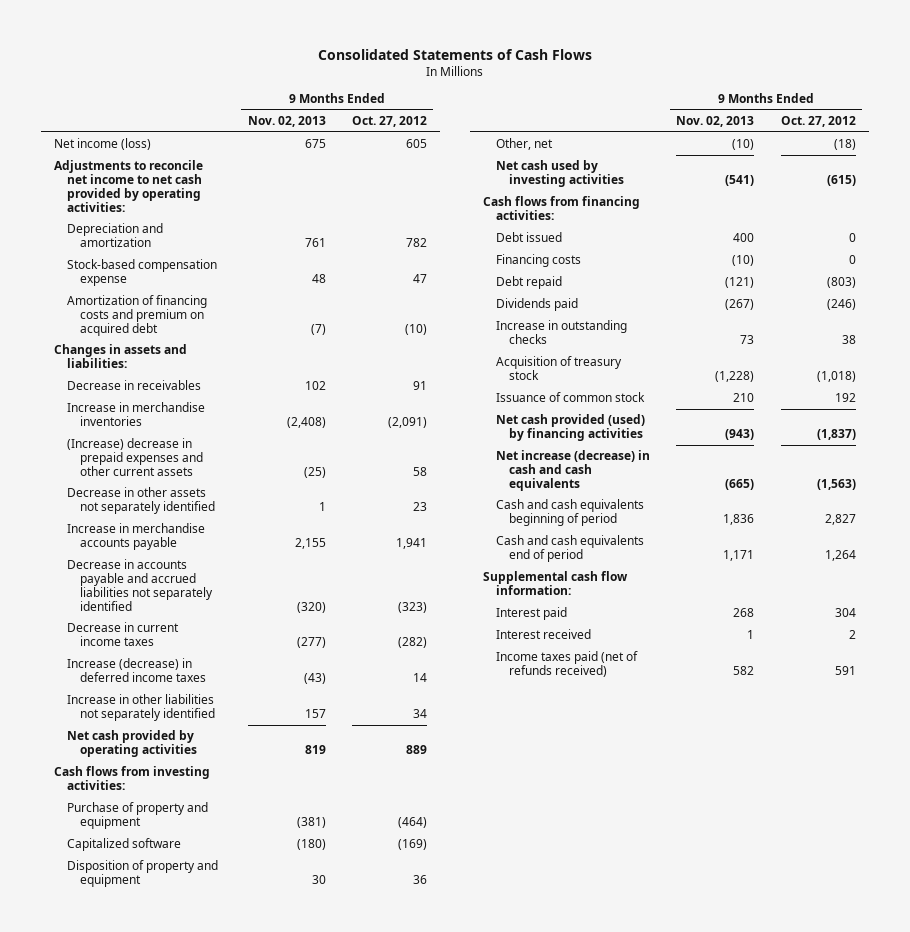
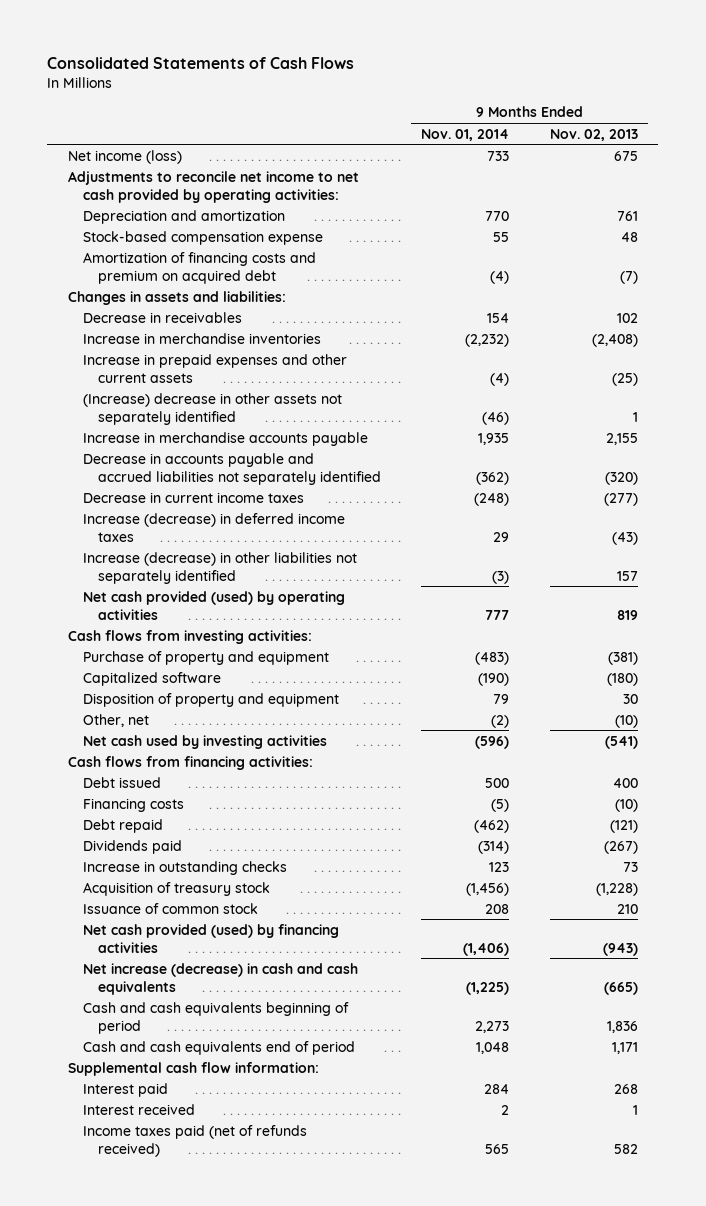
- | 9 Months Ended Nov. 02, 2013 | 9 Months Ended Oct. 27, 2012
+ | 9 Months Ended Nov. 01, 2014 | 9 Months Ended Nov. 02, 2013
- (Increase) decrease in prepaid expenses and other current assets | (25) | 58
- Decrease in other assets not separately identified | 1 | 23
+ Increase in prepaid expenses and other current assets | (4) | (25)
+ (Increase) decrease in other assets not separately identified | (46) | 1
- Increase in other liabilities not separately identified | 157 | 34
- Net cash provided by operating activities | 819 | 889
+ Increase (decrease) in other liabilities not separately identified | (3) | 157
+ Net cash provided (used) by operating activities | 777 | 819

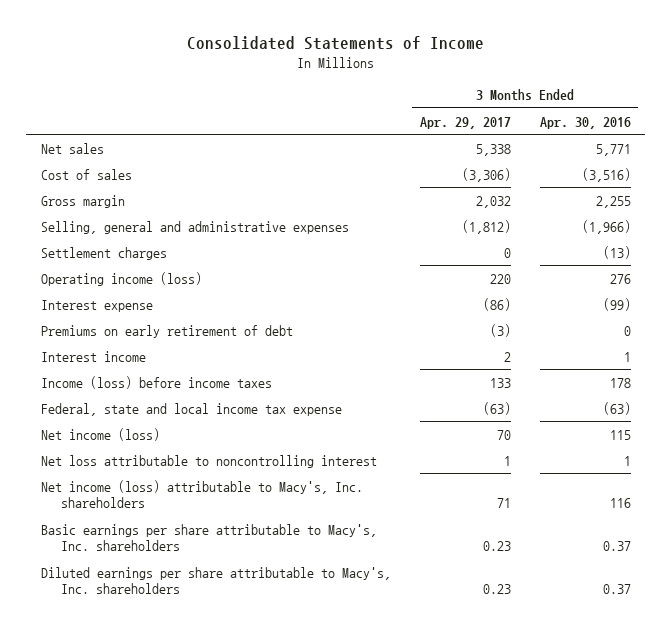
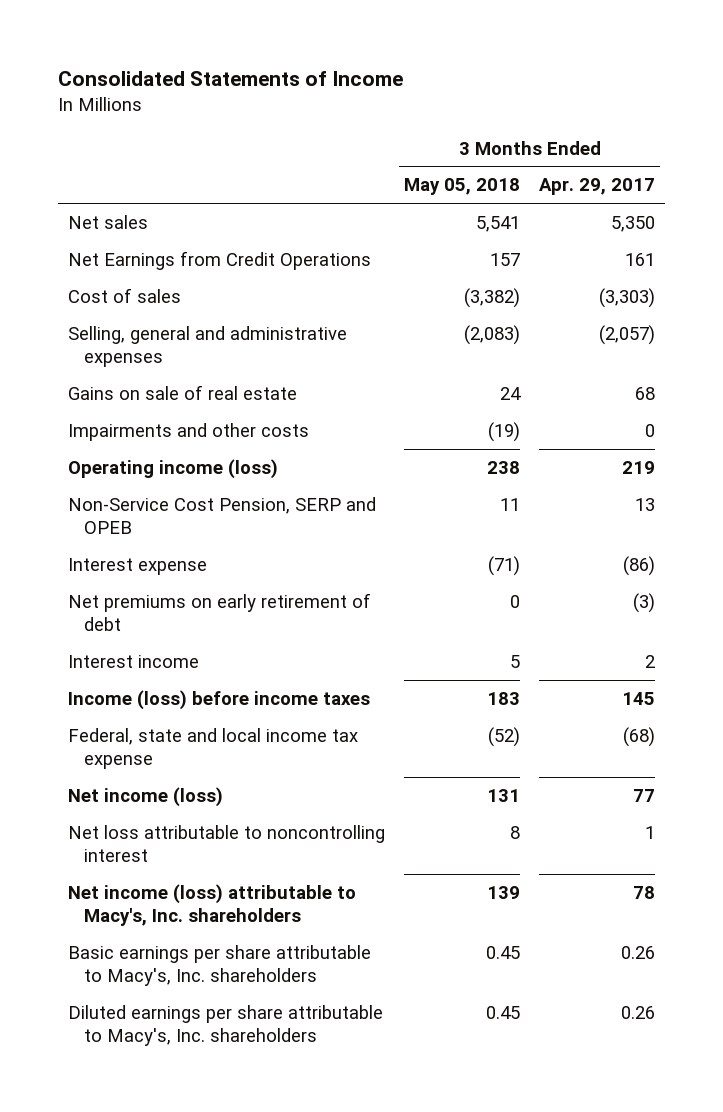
- | 3 Months Ended Apr. 29, 2017 | 3 Months Ended Apr. 30, 2016
+ | 3 Months Ended May 05, 2018 | 3 Months Ended Apr. 29, 2017
- Net sales | 5,338 | 5,771
- Cost of sales | (3,306) | (3,516)
- Gross margin | 2,032 | 2,255
- Selling, general and administrative expenses | (1,812) | (1,966)
- Settlement charges | 0 | (13)
- Operating income (loss) | 220 | 276
+ Net sales | 5,541 | 5,350
+ Net Earnings from Credit Operations | 157 | 161
+ Cost of sales | (3,382) | (3,303)
+ Selling, general and administrative expenses | (2,083) | (2,057)
+ Gains on sale of real estate | 24 | 68
+ Impairments and other costs | (19) | 0
+ Operating income (loss) | 238 | 219
+ Non-Service Cost Pension, SERP and OPEB | 11 | 13
- Premiums on early retirement of debt | (3) | 0
+ Net premiums on early retirement of debt | 0 | (3)
- Income (loss) before income taxes | 133 | 178
- Federal, state and local income tax expense | (63) | (63)
- Net income (loss) | 70 | 115
+ Income (loss) before income taxes | 183 | 145
+ Federal, state and local income tax expense | (52) | (68)
+ Net income (loss) | 131 | 77
- Net income (loss) attributable to Macy's, Inc. shareholders | 71 | 116
- Basic earnings per share attributable to Macy's, Inc. shareholders | 0.23 | 0.37
- Diluted earnings per share attributable to Macy's, Inc. shareholders | 0.23 | 0.37
+ Net income (loss) attributable to Macy's, Inc. shareholders | 139 | 78
+ Basic earnings per share attributable to Macy's, Inc. shareholders | 0.45 | 0.26
+ Diluted earnings per share attributable to Macy's, Inc. shareholders | 0.45 | 0.26

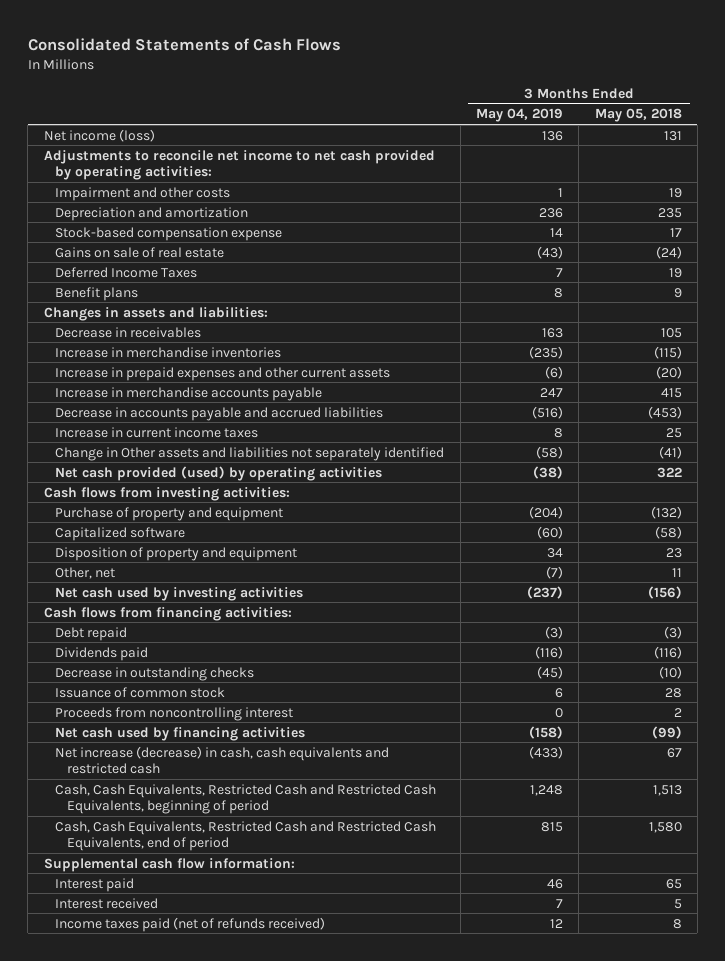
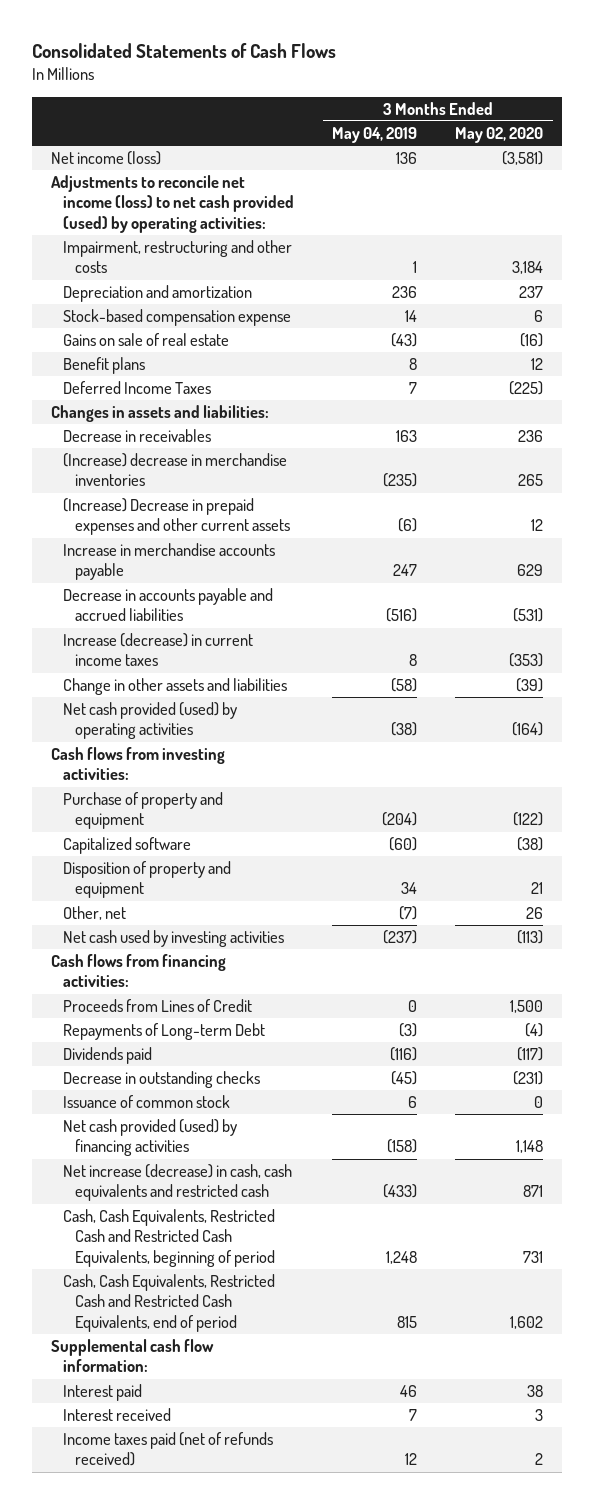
- | 3 Months Ended May 04, 2019 | 3 Months Ended May 05, 2018
+ | 3 Months Ended May 04, 2019 | 3 Months Ended May 02, 2020
- Adjustments to reconcile net income to net cash provided by operating activities:
- Impairment and other costs | 1 | 19
+ Adjustments to reconcile net income (loss) to net cash provided (used) by operating activities:
+ Impairment, restructuring and other costs | 1 | 3,184
moved down: Deferred Income Taxes | 7 | (225)
- Increase in merchandise inventories | (235) | (115)
- Increase in prepaid expenses and other current assets | (6) | (20)
+ (Increase) decrease in merchandise inventories | (235) | 265
+ (Increase) Decrease in prepaid expenses and other current assets | (6) | 12
- Increase in current income taxes | 8 | 25
- Change in Other assets and liabilities not separately identified | (58) | (41)
+ Increase (decrease) in current income taxes | 8 | (353)
+ Change in other assets and liabilities | (58) | (39)
- Debt repaid | (3) | (3)
+ Proceeds from Lines of Credit | 0 | 1,500
+ Repayments of Long-term Debt | (3) | (4)
- Proceeds from noncontrolling interest | 0 | 2
- Net cash used by financing activities | (158) | (99)
+ Net cash provided (used) by financing activities | (158) | 1,148

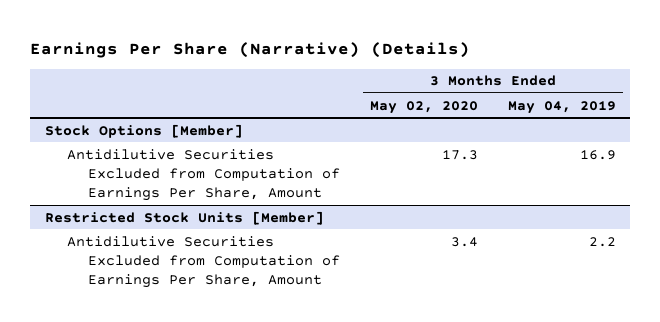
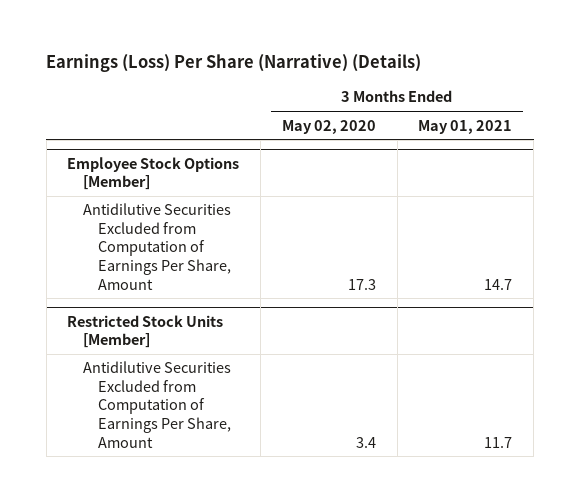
- Earnings Per Share (Narrative) (Details)
+ Earnings (Loss) Per Share (Narrative) (Details)
- | 3 Months Ended May 02, 2020 | 3 Months Ended May 04, 2019
+ | 3 Months Ended May 02, 2020 | 3 Months Ended May 01, 2021
- Stock Options [Member]
+ Employee Stock Options [Member]

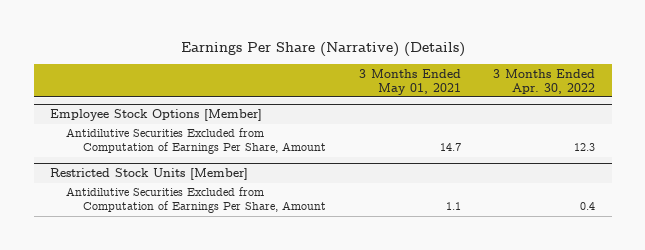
- Earnings (Loss) Per Share (Narrative) (Details)
+ Earnings Per Share (Narrative) (Details)
- | 3 Months Ended May 02, 2020 | 3 Months Ended May 01, 2021
+ | 3 Months Ended May 01, 2021 | 3 Months Ended Apr. 30, 2022
@ Restricted Stock Units [Member]
- Antidilutive Securities Excluded from Computation of Earnings Per Share, Amount | 3.4 | 11.7
+ Antidilutive Securities Excluded from Computation of Earnings Per Share, Amount | 1.1 | 0.4

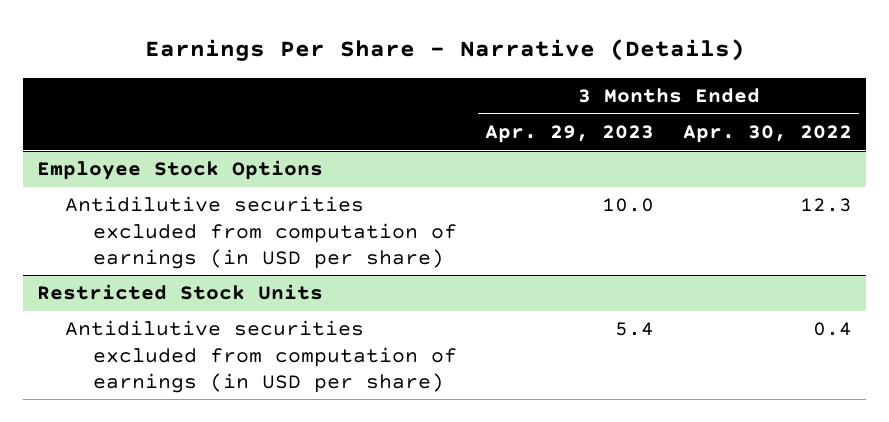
- Earnings Per Share (Narrative) (Details)
+ Earnings Per Share - Narrative (Details)
- | 3 Months Ended May 01, 2021 | 3 Months Ended Apr. 30, 2022
+ | 3 Months Ended Apr. 29, 2023 | 3 Months Ended Apr. 30, 2022
- Employee Stock Options [Member]
- Antidilutive Securities Excluded from Computation of Earnings Per Share, Amount | 14.7 | 12.3
- Restricted Stock Units [Member]
- Antidilutive Securities Excluded from Computation of Earnings Per Share, Amount | 1.1 | 0.4
+ Employee Stock Options
+ Antidilutive securities excluded from computation of earnings (in USD per share) | 10.0 | 12.3
+ Restricted Stock Units
+ Antidilutive securities excluded from computation of earnings (in USD per share) | 5.4 | 0.4

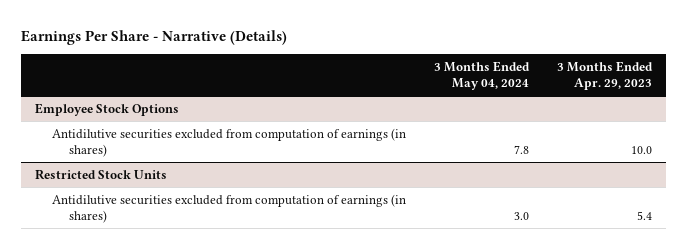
- | 3 Months Ended Apr. 29, 2023 | 3 Months Ended Apr. 30, 2022
+ | 3 Months Ended May 04, 2024 | 3 Months Ended Apr. 29, 2023
@ Employee Stock Options
- Antidilutive securities excluded from computation of earnings (in USD per share) | 10.0 | 12.3
+ Antidilutive securities excluded from computation of earnings (in shares) | 7.8 | 10.0
@ Restricted Stock Units
- Antidilutive securities excluded from computation of earnings (in USD per share) | 5.4 | 0.4
+ Antidilutive securities excluded from computation of earnings (in shares) | 3.0 | 5.4

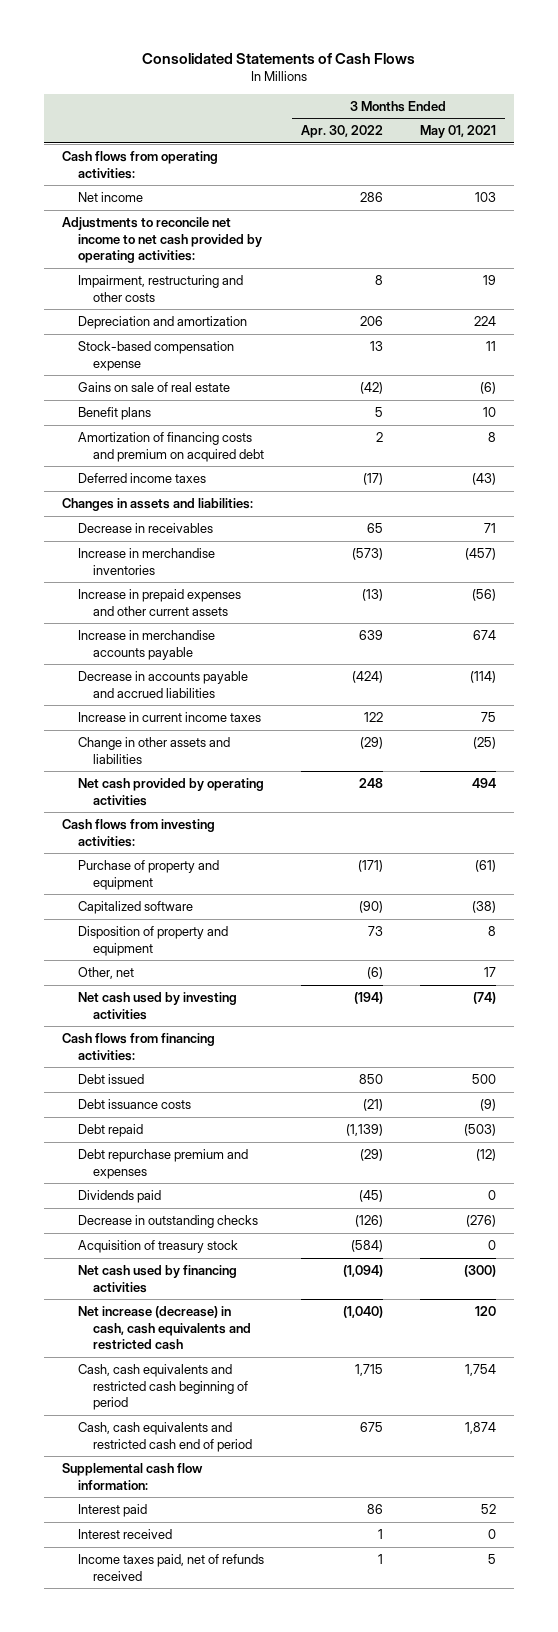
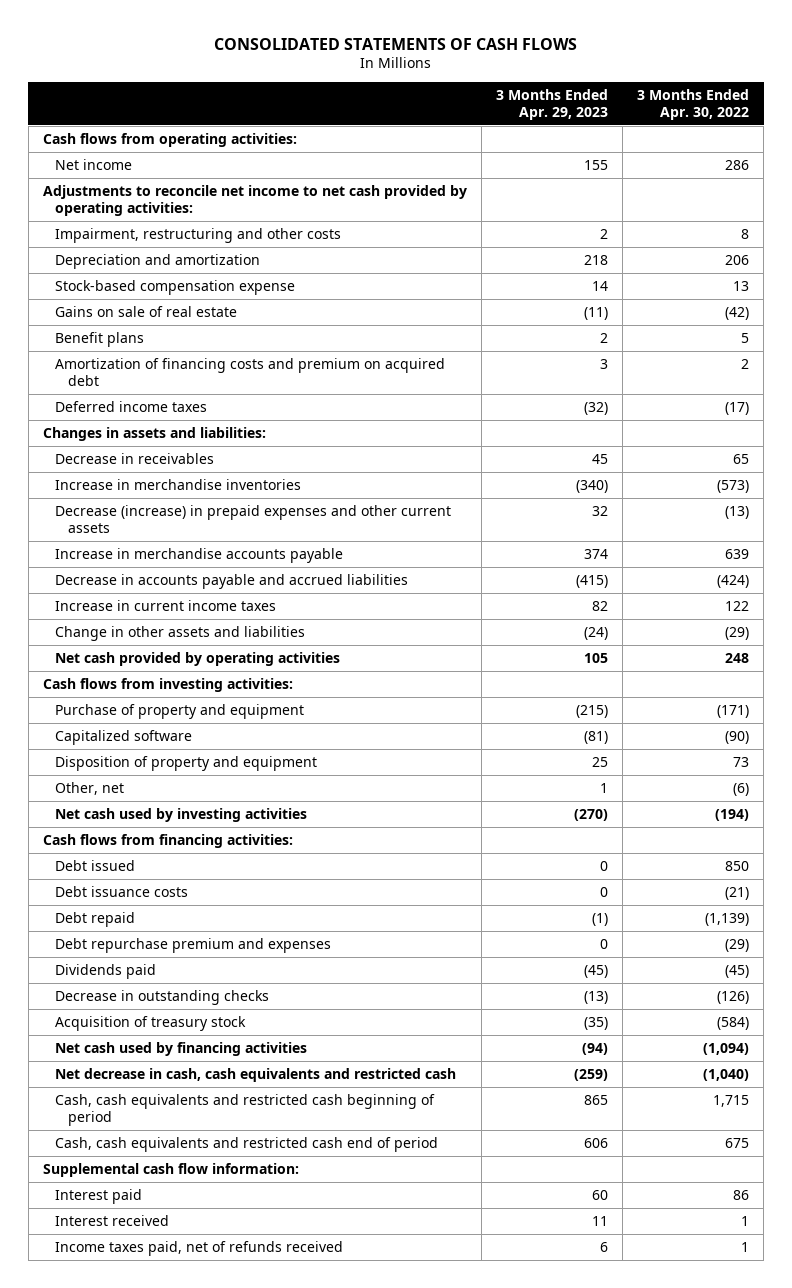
- Consolidated Statements of Cash Flows
+ CONSOLIDATED STATEMENTS OF CASH FLOWS
- | 3 Months Ended Apr. 30, 2022 | 3 Months Ended May 01, 2021
+ | 3 Months Ended Apr. 29, 2023 | 3 Months Ended Apr. 30, 2022
- Increase in prepaid expenses and other current assets | (13) | (56)
+ Decrease (increase) in prepaid expenses and other current assets | 32 | (13)
- Net increase (decrease) in cash, cash equivalents and restricted cash | (1,040) | 120
+ Net decrease in cash, cash equivalents and restricted cash | (259) | (1,040)

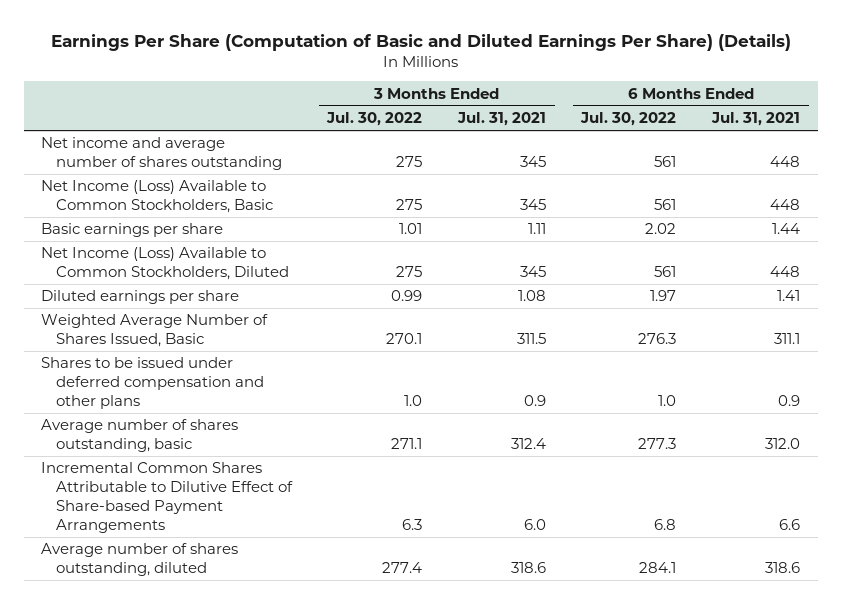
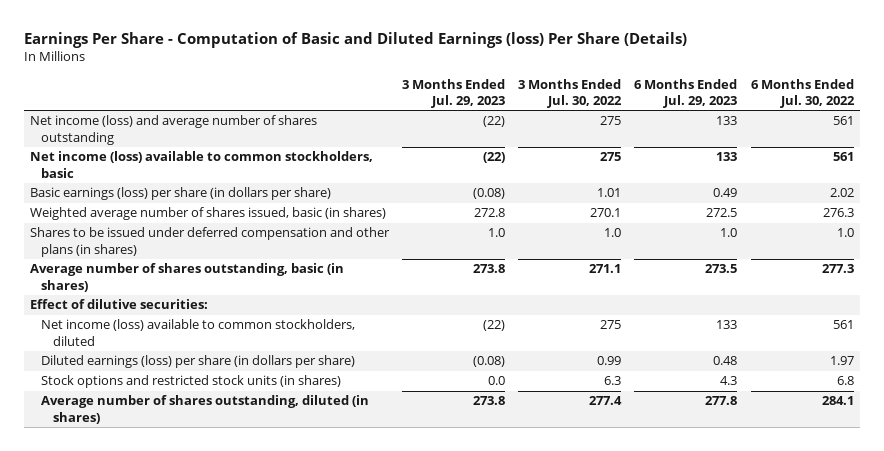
- Earnings Per Share (Computation of Basic and Diluted Earnings Per Share) (Details)
+ Earnings Per Share - Computation of Basic and Diluted Earnings (loss) Per Share (Details)
- | 3 Months Ended Jul. 30, 2022 | 3 Months Ended Jul. 31, 2021 | 6 Months Ended Jul. 30, 2022 | 6 Months Ended Jul. 31, 2021
+ | 3 Months Ended Jul. 29, 2023 | 3 Months Ended Jul. 30, 2022 | 6 Months Ended Jul. 29, 2023 | 6 Months Ended Jul. 30, 2022
- Net income and average number of shares outstanding | 275 | 345 | 561 | 448
- Net Income (Loss) Available to Common Stockholders, Basic | 275 | 345 | 561 | 448
- Basic earnings per share | 1.01 | 1.11 | 2.02 | 1.44
- Net Income (Loss) Available to Common Stockholders, Diluted | 275 | 345 | 561 | 448
- Diluted earnings per share | 0.99 | 1.08 | 1.97 | 1.41
- Weighted Average Number of Shares Issued, Basic | 270.1 | 311.5 | 276.3 | 311.1
- Shares to be issued under deferred compensation and other plans | 1.0 | 0.9 | 1.0 | 0.9
- Average number of shares outstanding, basic | 271.1 | 312.4 | 277.3 | 312.0
- Incremental Common Shares Attributable to Dilutive Effect of Share-based Payment Arrangements | 6.3 | 6.0 | 6.8 | 6.6
- Average number of shares outstanding, diluted | 277.4 | 318.6 | 284.1 | 318.6
+ Net income (loss) and average number of shares outstanding | (22) | 275 | 133 | 561
+ Net income (loss) available to common stockholders, basic | (22) | 275 | 133 | 561
+ Basic earnings (loss) per share (in dollars per share) | (0.08) | 1.01 | 0.49 | 2.02
+ Weighted average number of shares issued, basic (in shares) | 272.8 | 270.1 | 272.5 | 276.3
+ Shares to be issued under deferred compensation and other plans (in shares) | 1.0 | 1.0 | 1.0 | 1.0
+ Average number of shares outstanding, basic (in shares) | 273.8 | 271.1 | 273.5 | 277.3
+ Effect of dilutive securities:
+ Net income (loss) available to common stockholders, diluted | (22) | 275 | 133 | 561
+ Diluted earnings (loss) per share (in dollars per share) | (0.08) | 0.99 | 0.48 | 1.97
+ Stock options and restricted stock units (in shares) | 0.0 | 6.3 | 4.3 | 6.8
+ Average number of shares outstanding, diluted (in shares) | 273.8 | 277.4 | 277.8 | 284.1

